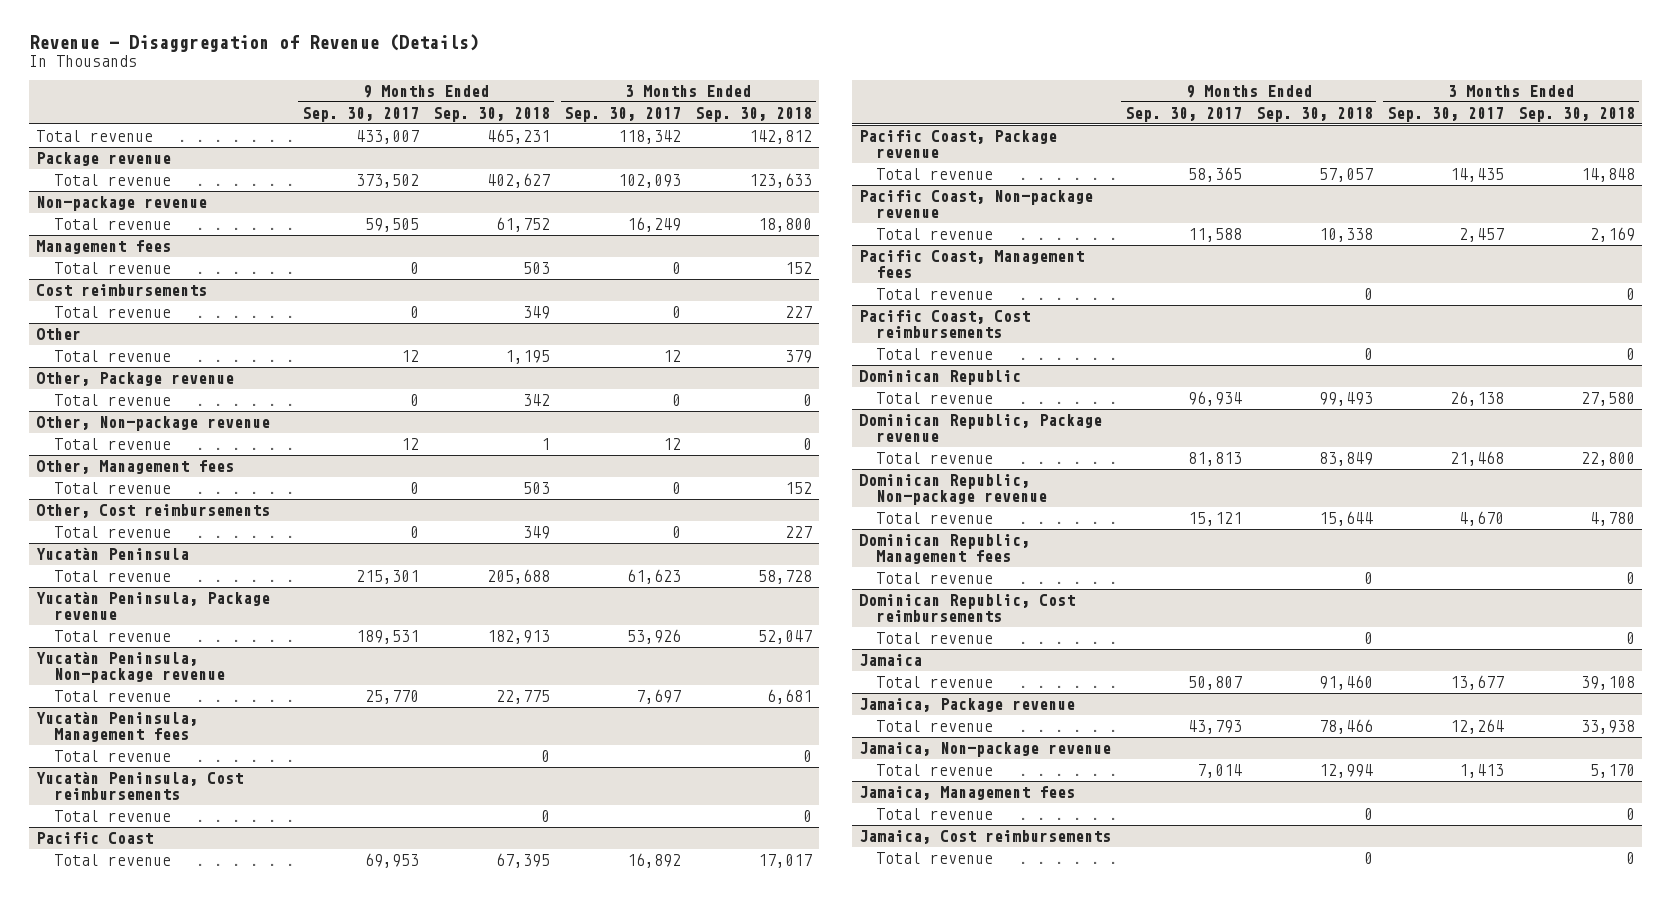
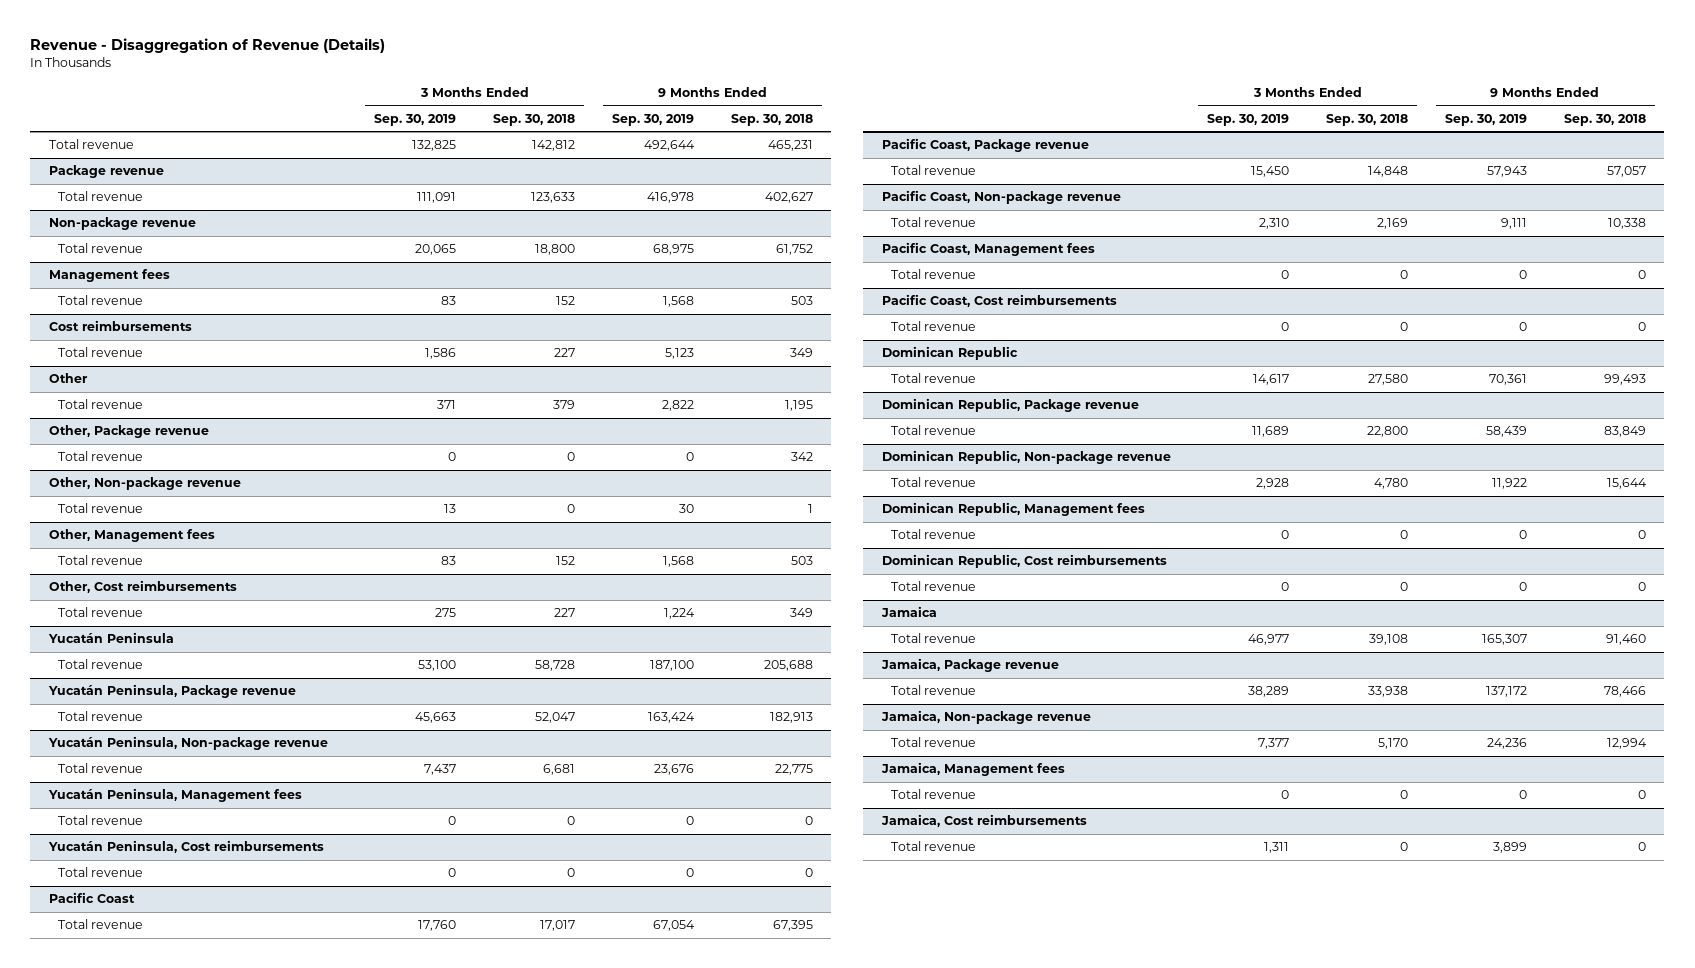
- | 9 Months Ended Sep. 30, 2017 | 9 Months Ended Sep. 30, 2018 | 3 Months Ended Sep. 30, 2017 | 3 Months Ended Sep. 30, 2018
+ | 3 Months Ended Sep. 30, 2019 | 3 Months Ended Sep. 30, 2018 | 9 Months Ended Sep. 30, 2019 | 9 Months Ended Sep. 30, 2018
- Yucatàn Peninsula
+ Yucatán Peninsula
- Yucatàn Peninsula, Package revenue
+ Yucatán Peninsula, Package revenue
- Yucatàn Peninsula, Non-package revenue
+ Yucatán Peninsula, Non-package revenue
- Yucatàn Peninsula, Management fees
+ Yucatán Peninsula, Management fees
- Yucatàn Peninsula, Cost reimbursements
+ Yucatán Peninsula, Cost reimbursements

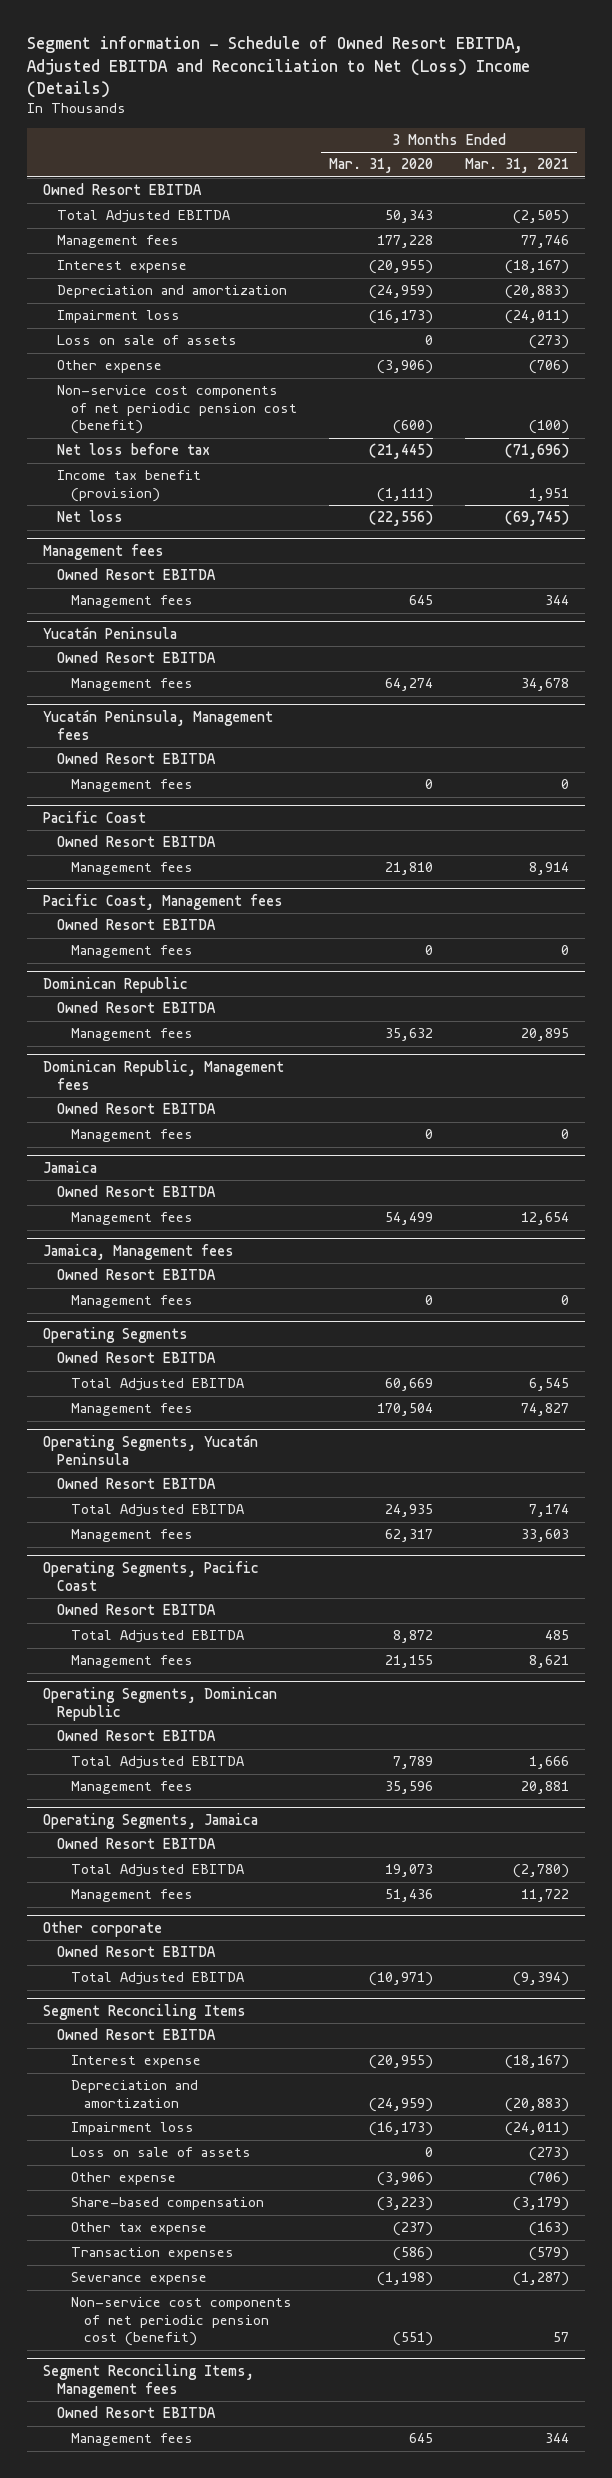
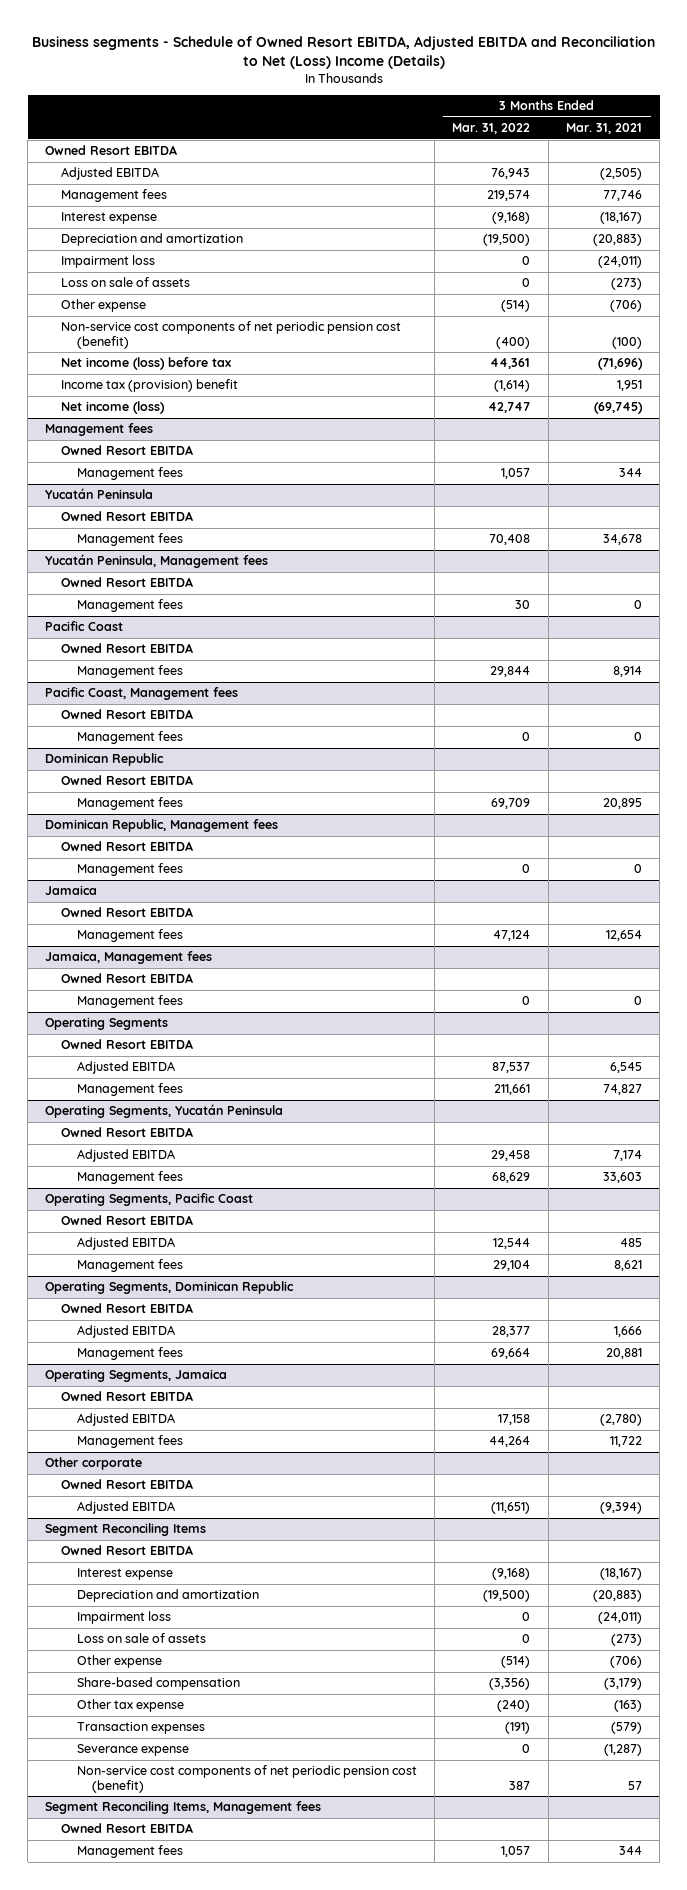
- Segment information - Schedule of Owned Resort EBITDA, Adjusted EBITDA and Reconciliation to Net (Loss) Income (Details)
+ Business segments - Schedule of Owned Resort EBITDA, Adjusted EBITDA and Reconciliation to Net (Loss) Income (Details)
- | 3 Months Ended Mar. 31, 2020 | 3 Months Ended Mar. 31, 2021
+ | 3 Months Ended Mar. 31, 2022 | 3 Months Ended Mar. 31, 2021
- Total Adjusted EBITDA | 50,343 | (2,505)
+ Adjusted EBITDA | 76,943 | (2,505)
- Net loss before tax | (21,445) | (71,696)
- Income tax benefit (provision) | (1,111) | 1,951
- Net loss | (22,556) | (69,745)
+ Net income (loss) before tax | 44,361 | (71,696)
+ Income tax (provision) benefit | (1,614) | 1,951
+ Net income (loss) | 42,747 | (69,745)
@ Operating Segments
- Total Adjusted EBITDA | 60,669 | 6,545
+ Adjusted EBITDA | 87,537 | 6,545
@ Operating Segments, Yucatán Peninsula
- Total Adjusted EBITDA | 24,935 | 7,174
+ Adjusted EBITDA | 29,458 | 7,174
@ Operating Segments, Pacific Coast
- Total Adjusted EBITDA | 8,872 | 485
+ Adjusted EBITDA | 12,544 | 485
@ Operating Segments, Dominican Republic
- Total Adjusted EBITDA | 7,789 | 1,666
+ Adjusted EBITDA | 28,377 | 1,666
@ Operating Segments, Jamaica
- Total Adjusted EBITDA | 19,073 | (2,780)
+ Adjusted EBITDA | 17,158 | (2,780)
@ Other corporate
- Total Adjusted EBITDA | (10,971) | (9,394)
+ Adjusted EBITDA | (11,651) | (9,394)

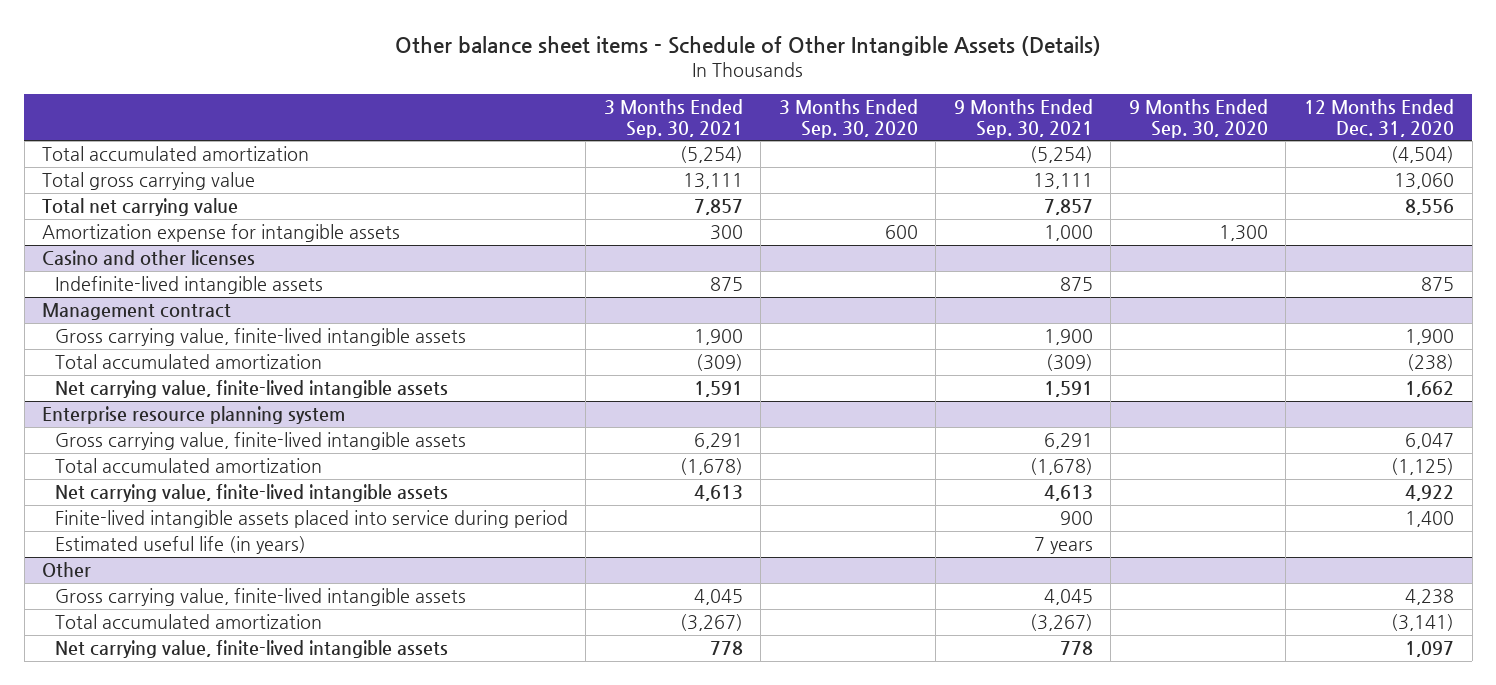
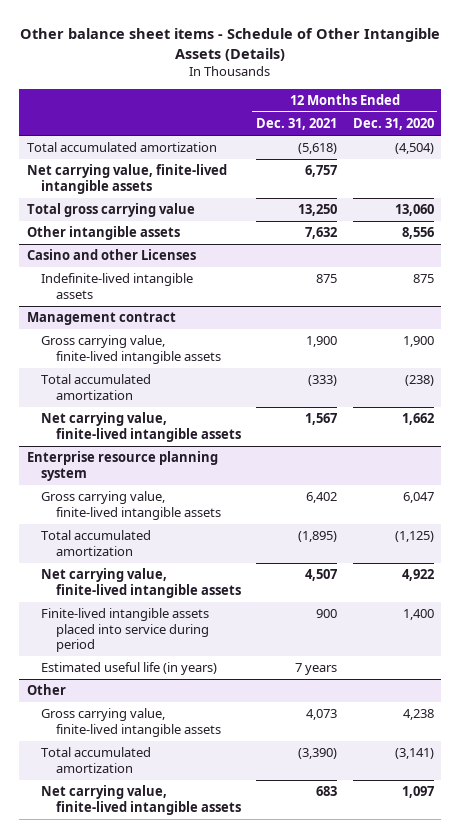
- | 3 Months Ended Sep. 30, 2021 | 3 Months Ended Sep. 30, 2020 | 9 Months Ended Sep. 30, 2021 | 9 Months Ended Sep. 30, 2020 | 12 Months Ended Dec. 31, 2020
+ | 12 Months Ended Dec. 31, 2021 | 12 Months Ended Dec. 31, 2020
+ Net carrying value, finite-lived intangible assets | 6,757 |
- Total net carrying value | 7,857 | | 7,857 | | 8,556
- Amortization expense for intangible assets | 300 | 600 | 1,000 | 1,300 |
- Casino and other licenses
+ Other intangible assets | 7,632 | 8,556
+ Casino and other Licenses

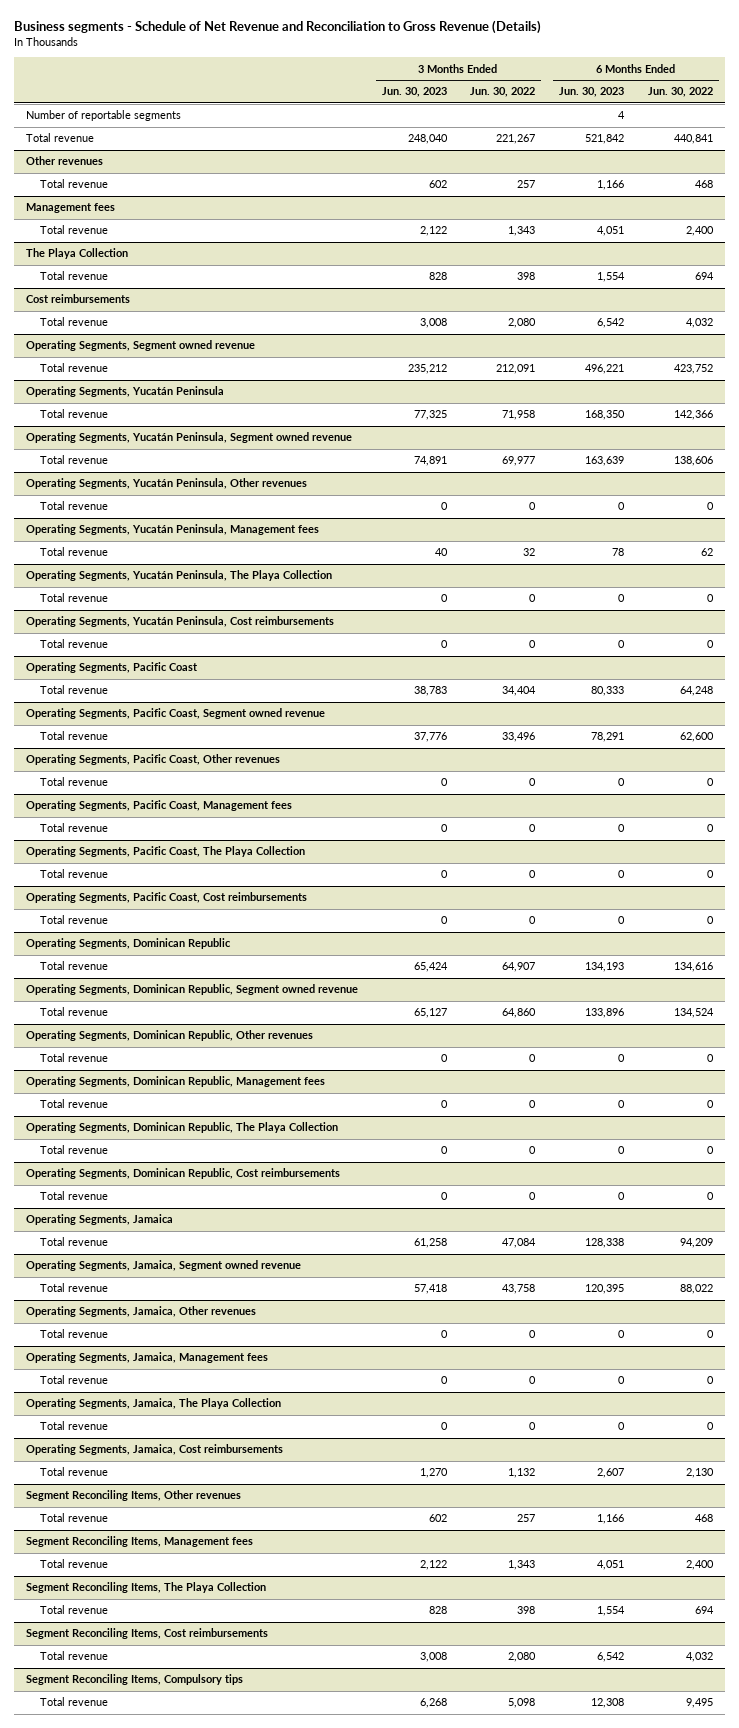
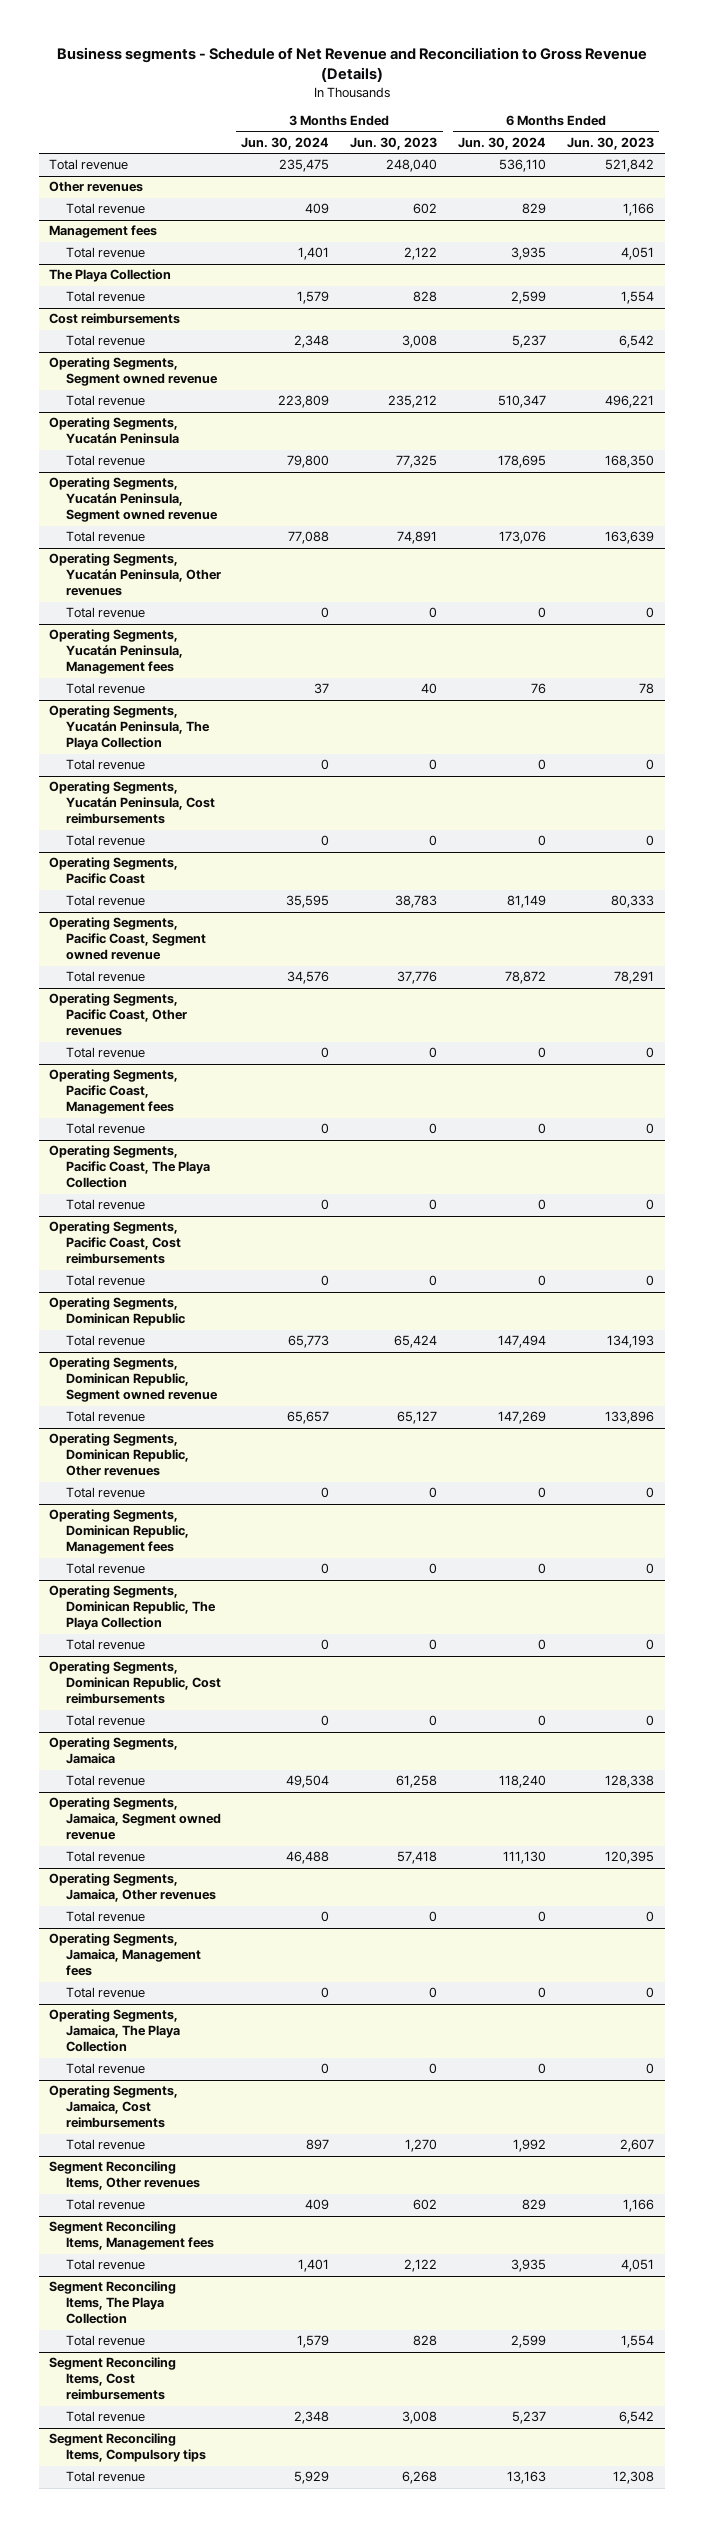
- | 3 Months Ended Jun. 30, 2023 | 3 Months Ended Jun. 30, 2022 | 6 Months Ended Jun. 30, 2023 | 6 Months Ended Jun. 30, 2022
+ | 3 Months Ended Jun. 30, 2024 | 3 Months Ended Jun. 30, 2023 | 6 Months Ended Jun. 30, 2024 | 6 Months Ended Jun. 30, 2023
- Number of reportable segments | | | 4 |

